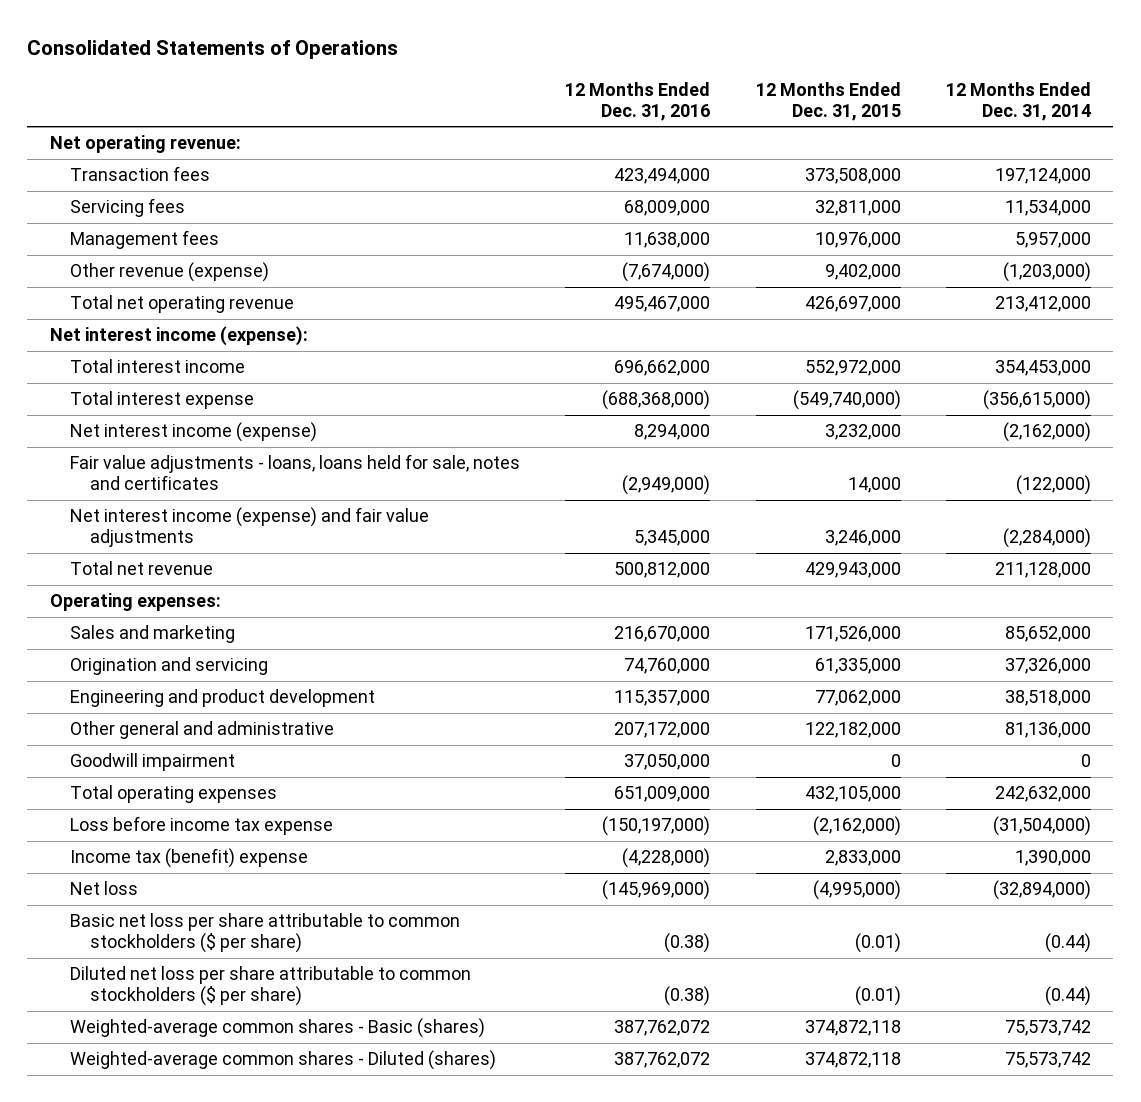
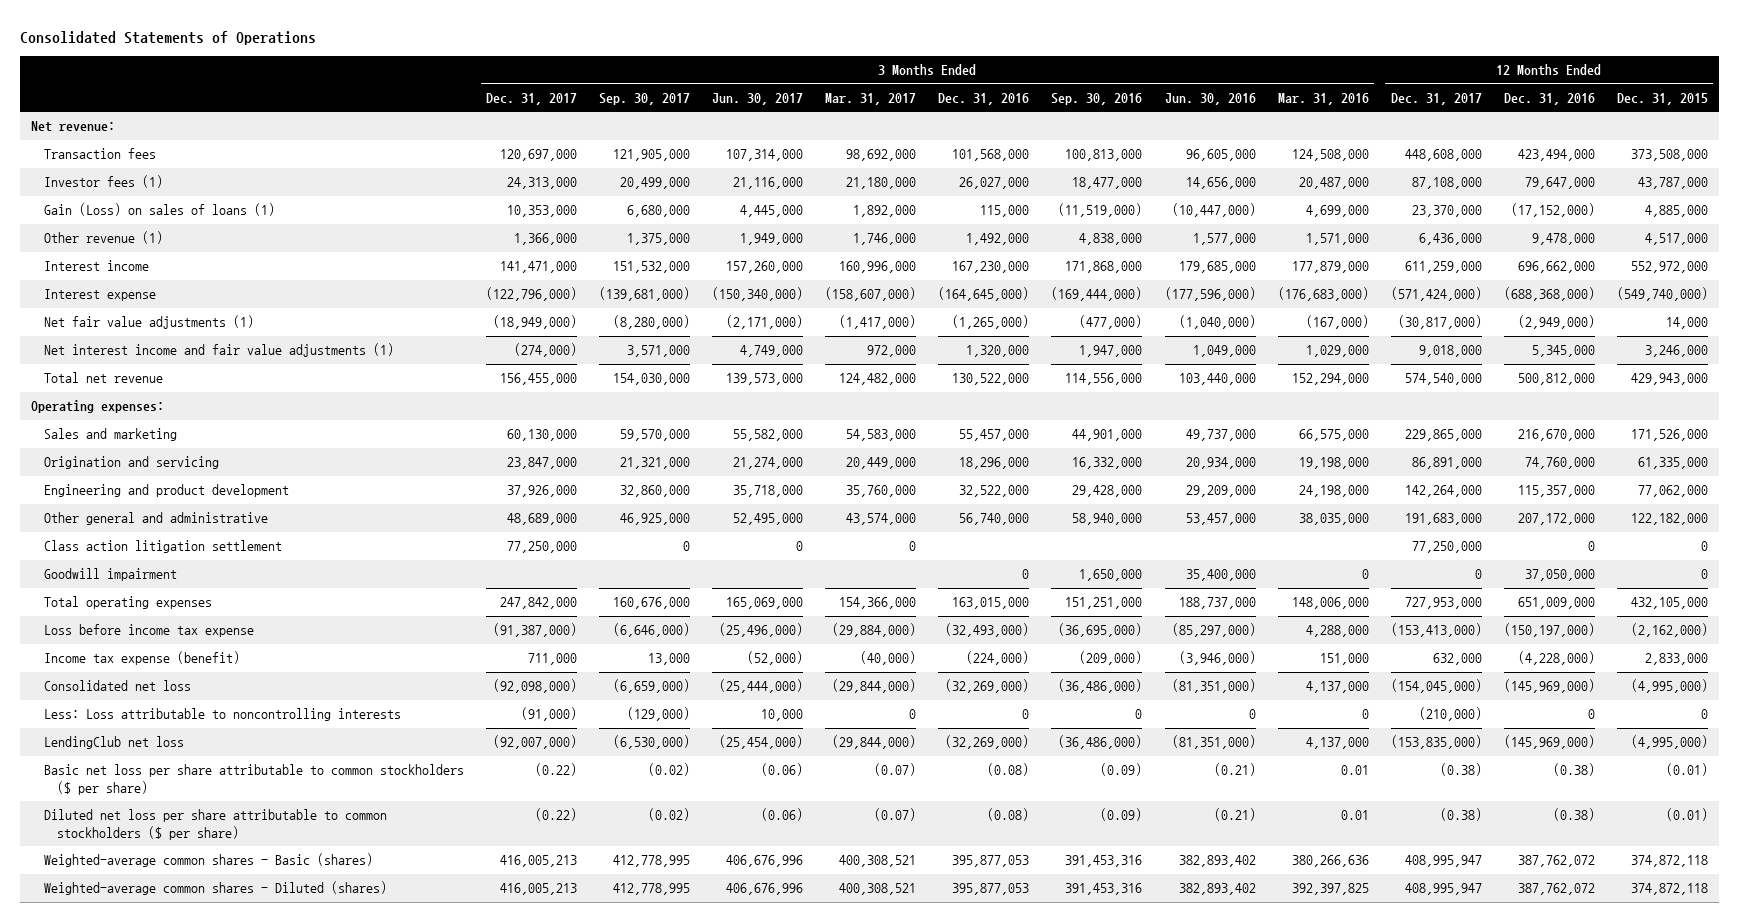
- | 12 Months Ended Dec. 31, 2016 | 12 Months Ended Dec. 31, 2015 | 12 Months Ended Dec. 31, 2014
+ | 3 Months Ended Dec. 31, 2017 | 3 Months Ended Sep. 30, 2017 | 3 Months Ended Jun. 30, 2017 | 3 Months Ended Mar. 31, 2017 | 3 Months Ended Dec. 31, 2016 | 3 Months Ended Sep. 30, 2016 | 3 Months Ended Jun. 30, 2016 | 3 Months Ended Mar. 31, 2016 | 12 Months Ended Dec. 31, 2017 | 12 Months Ended Dec. 31, 2016 | 12 Months Ended Dec. 31, 2015
- Net operating revenue:
+ Net revenue:
- Servicing fees | 68,009,000 | 32,811,000 | 11,534,000
- Management fees | 11,638,000 | 10,976,000 | 5,957,000
- Other revenue (expense) | (7,674,000) | 9,402,000 | (1,203,000)
- Total net operating revenue | 495,467,000 | 426,697,000 | 213,412,000
- Net interest income (expense):
- Total interest income | 696,662,000 | 552,972,000 | 354,453,000
- Total interest expense | (688,368,000) | (549,740,000) | (356,615,000)
- Net interest income (expense) | 8,294,000 | 3,232,000 | (2,162,000)
- Fair value adjustments - loans, loans held for sale, notes and certificates | (2,949,000) | 14,000 | (122,000)
- Net interest income (expense) and fair value adjustments | 5,345,000 | 3,246,000 | (2,284,000)
+ Investor fees (1) | 24,313,000 | 20,499,000 | 21,116,000 | 21,180,000 | 26,027,000 | 18,477,000 | 14,656,000 | 20,487,000 | 87,108,000 | 79,647,000 | 43,787,000
+ Gain (Loss) on sales of loans (1) | 10,353,000 | 6,680,000 | 4,445,000 | 1,892,000 | 115,000 | (11,519,000) | (10,447,000) | 4,699,000 | 23,370,000 | (17,152,000) | 4,885,000
+ Other revenue (1) | 1,366,000 | 1,375,000 | 1,949,000 | 1,746,000 | 1,492,000 | 4,838,000 | 1,577,000 | 1,571,000 | 6,436,000 | 9,478,000 | 4,517,000
+ Interest income | 141,471,000 | 151,532,000 | 157,260,000 | 160,996,000 | 167,230,000 | 171,868,000 | 179,685,000 | 177,879,000 | 611,259,000 | 696,662,000 | 552,972,000
+ Interest expense | (122,796,000) | (139,681,000) | (150,340,000) | (158,607,000) | (164,645,000) | (169,444,000) | (177,596,000) | (176,683,000) | (571,424,000) | (688,368,000) | (549,740,000)
+ Net fair value adjustments (1) | (18,949,000) | (8,280,000) | (2,171,000) | (1,417,000) | (1,265,000) | (477,000) | (1,040,000) | (167,000) | (30,817,000) | (2,949,000) | 14,000
+ Net interest income and fair value adjustments (1) | (274,000) | 3,571,000 | 4,749,000 | 972,000 | 1,320,000 | 1,947,000 | 1,049,000 | 1,029,000 | 9,018,000 | 5,345,000 | 3,246,000
+ Class action litigation settlement | 77,250,000 | 0 | 0 | 0 | | | | | 77,250,000 | 0 | 0
- Income tax (benefit) expense | (4,228,000) | 2,833,000 | 1,390,000
- Net loss | (145,969,000) | (4,995,000) | (32,894,000)
+ Income tax expense (benefit) | 711,000 | 13,000 | (52,000) | (40,000) | (224,000) | (209,000) | (3,946,000) | 151,000 | 632,000 | (4,228,000) | 2,833,000
+ Consolidated net loss | (92,098,000) | (6,659,000) | (25,444,000) | (29,844,000) | (32,269,000) | (36,486,000) | (81,351,000) | 4,137,000 | (154,045,000) | (145,969,000) | (4,995,000)
+ Less: Loss attributable to noncontrolling interests | (91,000) | (129,000) | 10,000 | 0 | 0 | 0 | 0 | 0 | (210,000) | 0 | 0
+ LendingClub net loss | (92,007,000) | (6,530,000) | (25,454,000) | (29,844,000) | (32,269,000) | (36,486,000) | (81,351,000) | 4,137,000 | (153,835,000) | (145,969,000) | (4,995,000)

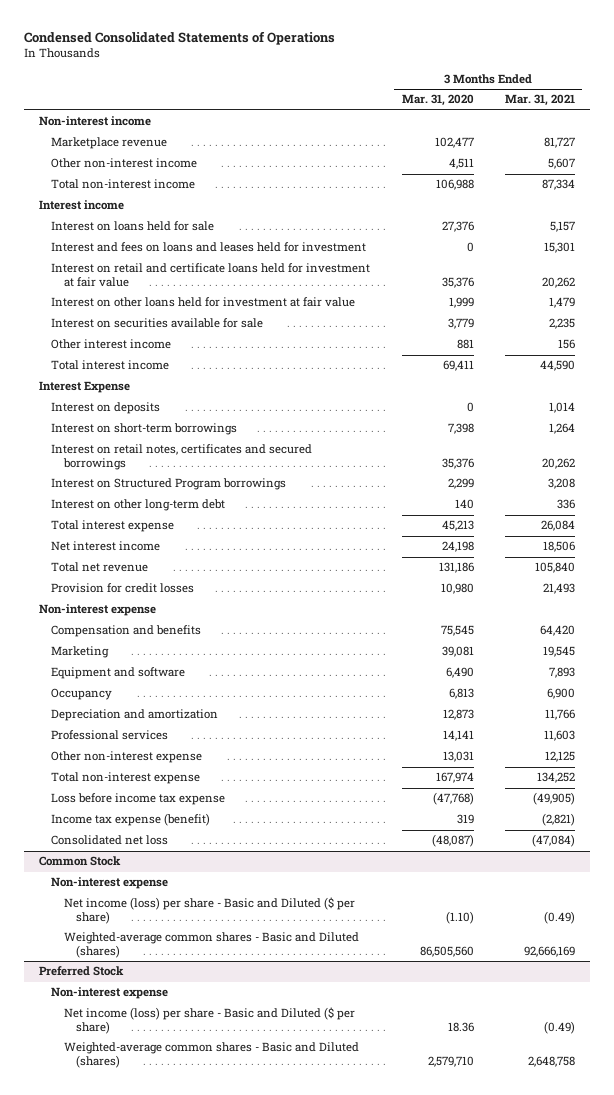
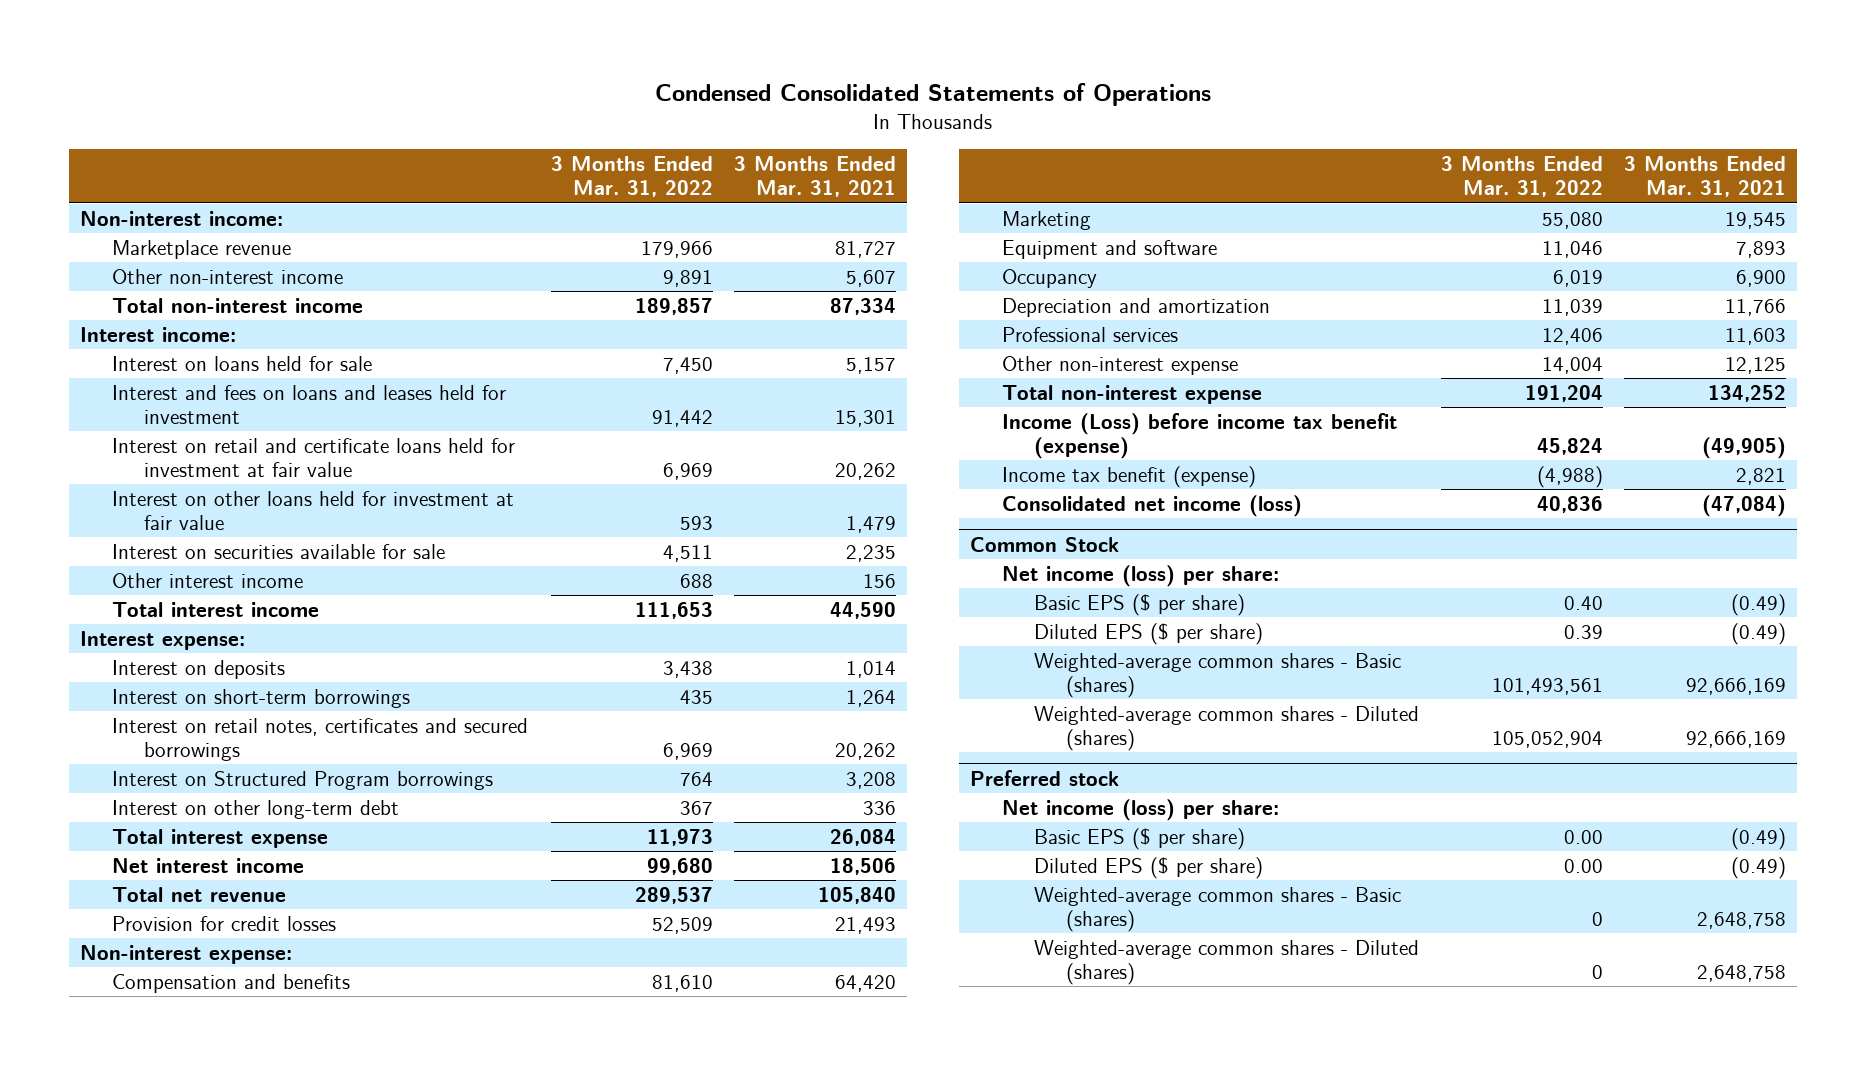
- | 3 Months Ended Mar. 31, 2020 | 3 Months Ended Mar. 31, 2021
+ | 3 Months Ended Mar. 31, 2022 | 3 Months Ended Mar. 31, 2021
- Non-interest income
+ Non-interest income:
- Interest income
+ Interest income:
- Interest Expense
+ Interest expense:
- Non-interest expense
+ Non-interest expense:
- Loss before income tax expense | (47,768) | (49,905)
- Income tax expense (benefit) | 319 | (2,821)
- Consolidated net loss | (48,087) | (47,084)
+ Income (Loss) before income tax benefit (expense) | 45,824 | (49,905)
+ Income tax benefit (expense) | (4,988) | 2,821
+ Consolidated net income (loss) | 40,836 | (47,084)
@ Common Stock
- Non-interest expense
- Net income (loss) per share - Basic and Diluted ($ per share) | (1.10) | (0.49)
- Weighted-average common shares - Basic and Diluted (shares) | 86,505,560 | 92,666,169
- Preferred Stock
- Non-interest expense
- Net income (loss) per share - Basic and Diluted ($ per share) | 18.36 | (0.49)
- Weighted-average common shares - Basic and Diluted (shares) | 2,579,710 | 2,648,758
@ Common Stock
+ Net income (loss) per share:
+ Basic EPS ($ per share) | 0.40 | (0.49)
+ Diluted EPS ($ per share) | 0.39 | (0.49)
+ Weighted-average common shares - Basic (shares) | 101,493,561 | 92,666,169
+ Weighted-average common shares - Diluted (shares) | 105,052,904 | 92,666,169
+ Preferred stock
+ Net income (loss) per share:
+ Basic EPS ($ per share) | 0.00 | (0.49)
+ Diluted EPS ($ per share) | 0.00 | (0.49)
+ Weighted-average common shares - Basic (shares) | 0 | 2,648,758
+ Weighted-average common shares - Diluted (shares) | 0 | 2,648,758

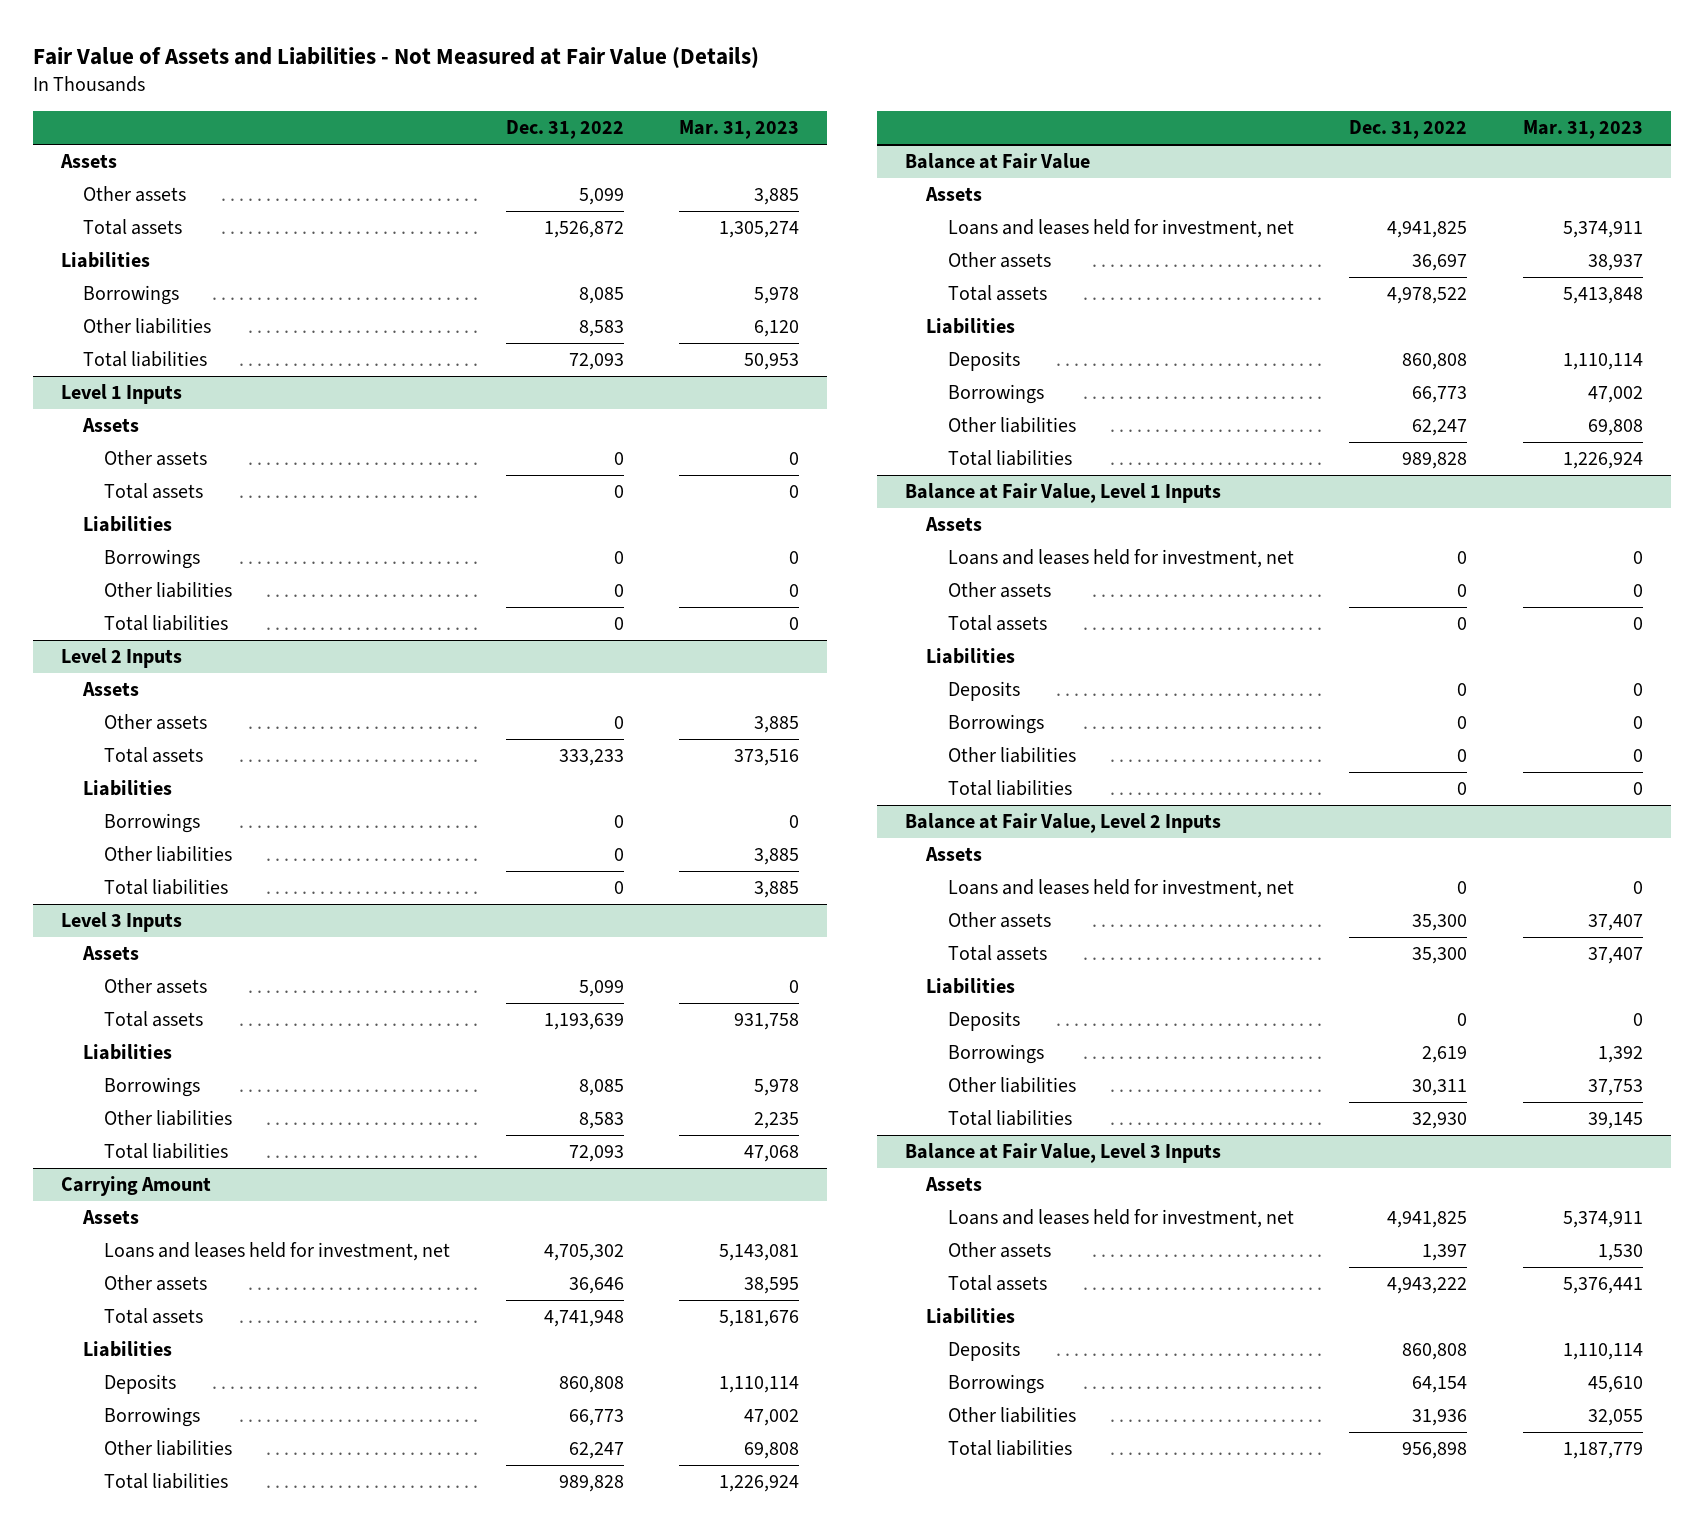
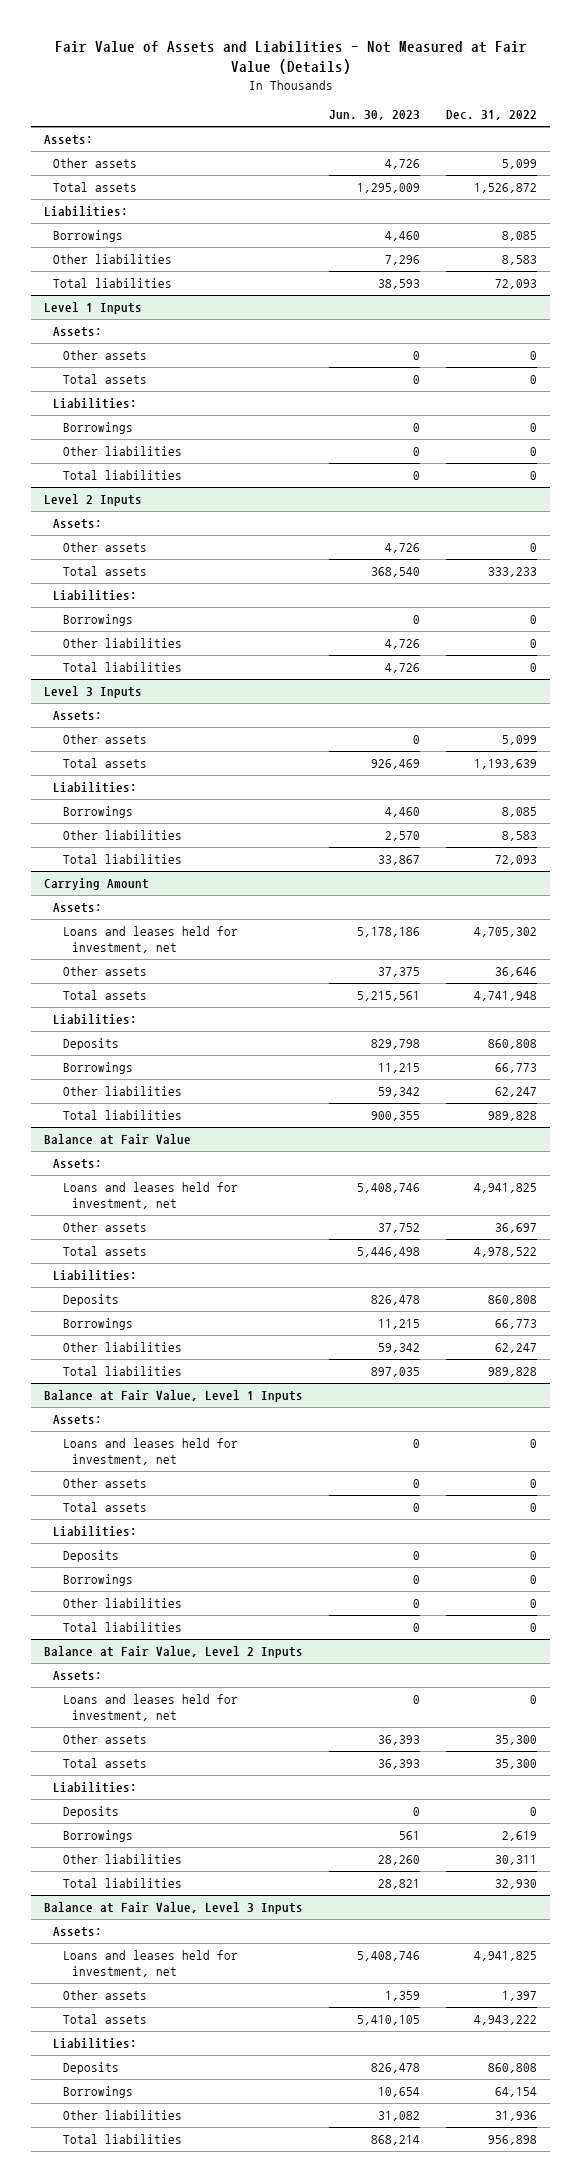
- | Dec. 31, 2022 | Mar. 31, 2023
+ | Jun. 30, 2023 | Dec. 31, 2022
- Assets
+ Assets:
- Liabilities
+ Liabilities:
@ Level 1 Inputs
- Assets
+ Assets:
- Liabilities
+ Liabilities:
@ Level 2 Inputs
- Assets
+ Assets:
- Liabilities
+ Liabilities:
@ Level 3 Inputs
- Assets
+ Assets:
- Liabilities
+ Liabilities:
@ Carrying Amount
- Assets
+ Assets:
- Liabilities
+ Liabilities:
@ Balance at Fair Value
- Assets
+ Assets:
- Liabilities
+ Liabilities:
@ Balance at Fair Value, Level 1 Inputs
- Assets
+ Assets:
- Liabilities
+ Liabilities:
@ Balance at Fair Value, Level 2 Inputs
- Assets
+ Assets:
- Liabilities
+ Liabilities:
@ Balance at Fair Value, Level 3 Inputs
- Assets
+ Assets:
- Liabilities
+ Liabilities:

